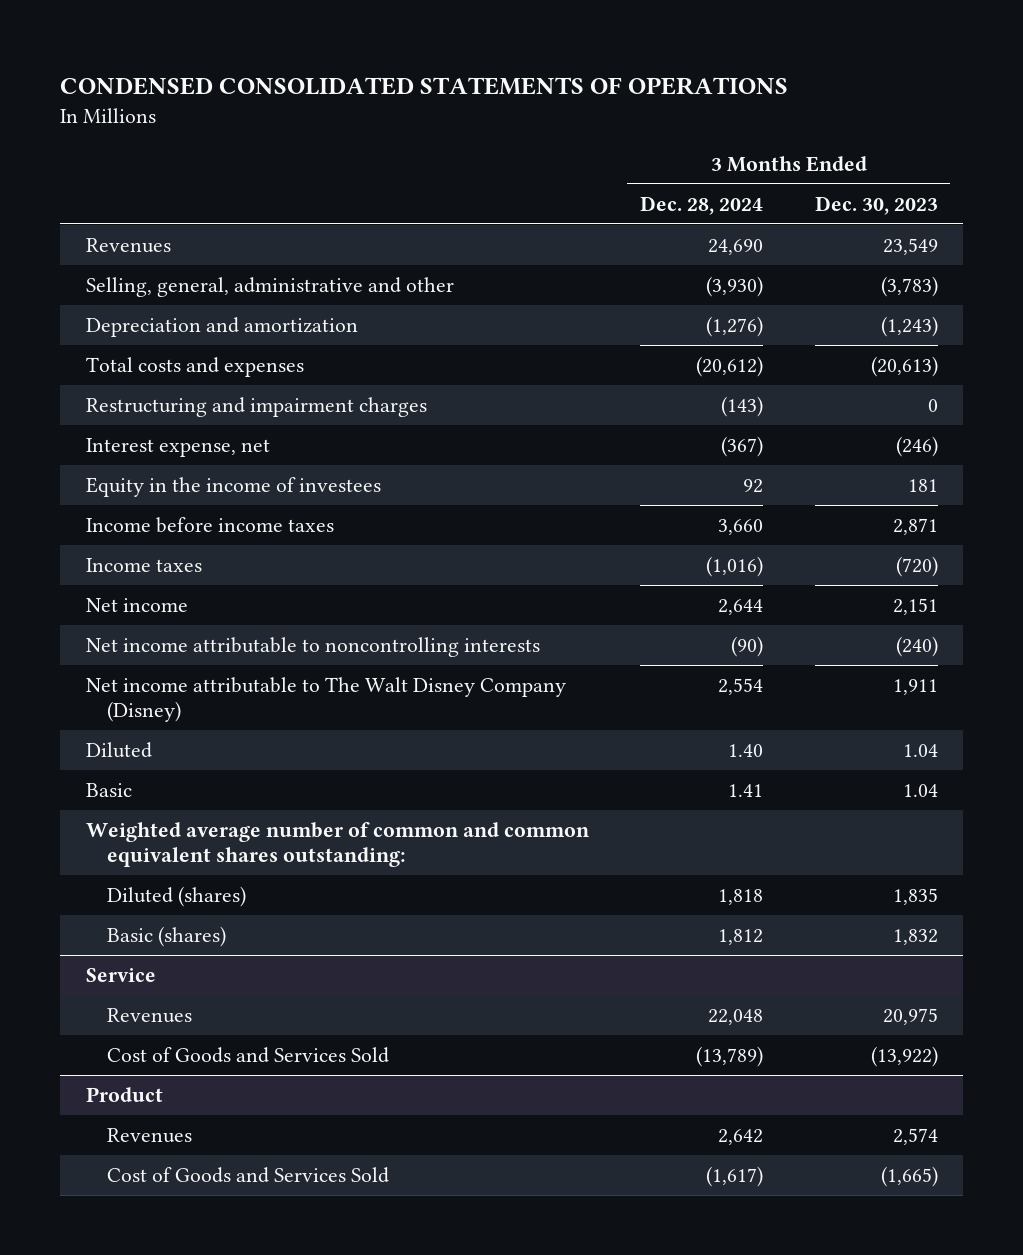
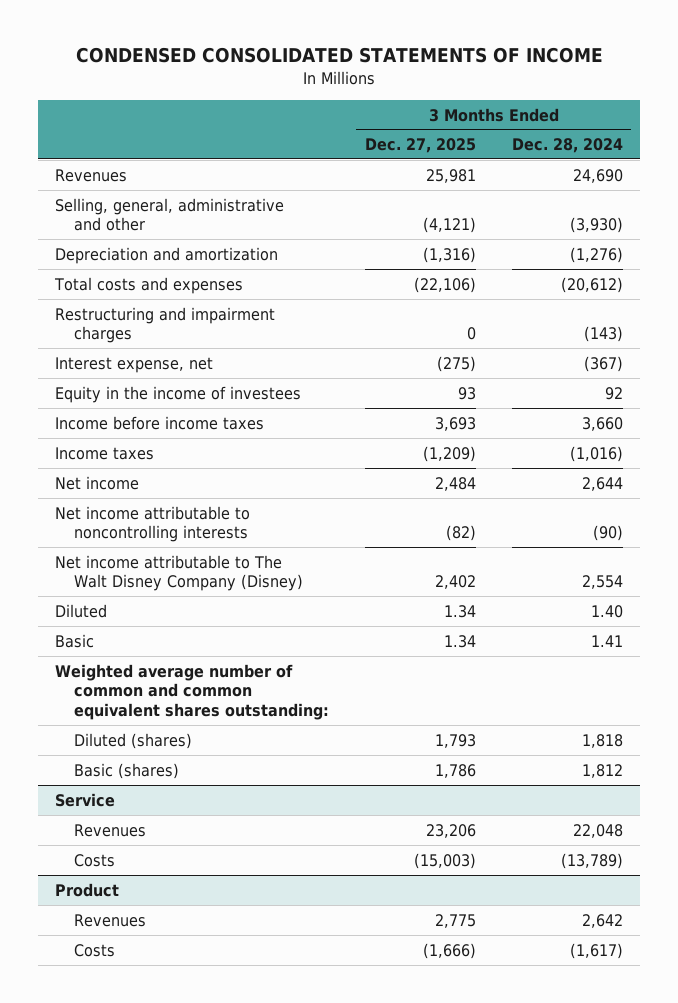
- CONDENSED CONSOLIDATED STATEMENTS OF OPERATIONS
+ CONDENSED CONSOLIDATED STATEMENTS OF INCOME
- | 3 Months Ended Dec. 28, 2024 | 3 Months Ended Dec. 30, 2023
+ | 3 Months Ended Dec. 27, 2025 | 3 Months Ended Dec. 28, 2024
@ Service
- Cost of Goods and Services Sold | (13,789) | (13,922)
+ Costs | (15,003) | (13,789)
@ Product
- Cost of Goods and Services Sold | (1,617) | (1,665)
+ Costs | (1,666) | (1,617)

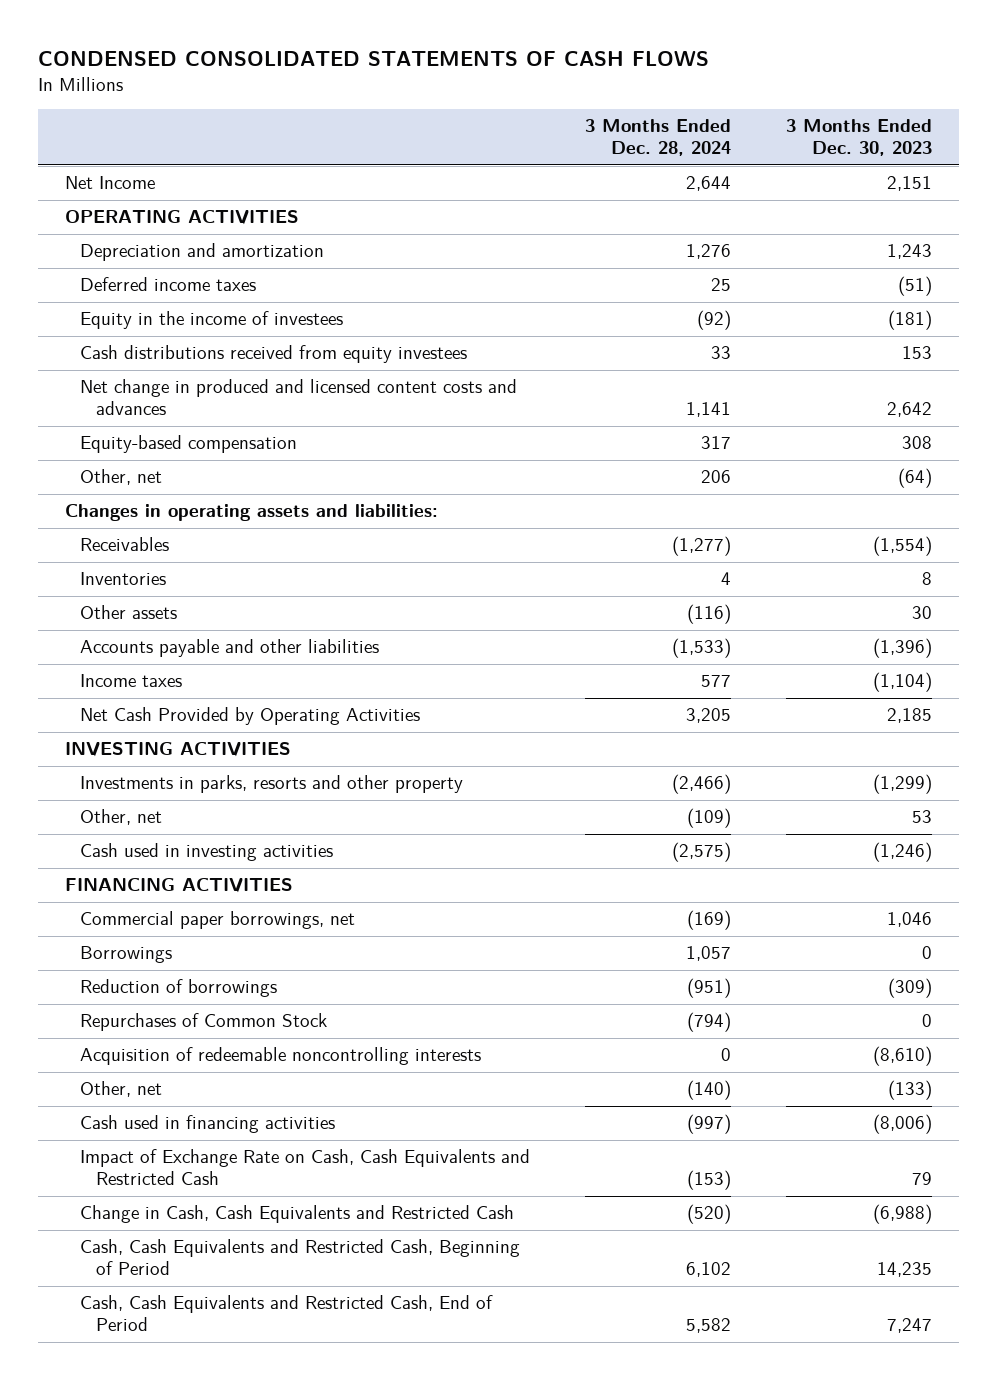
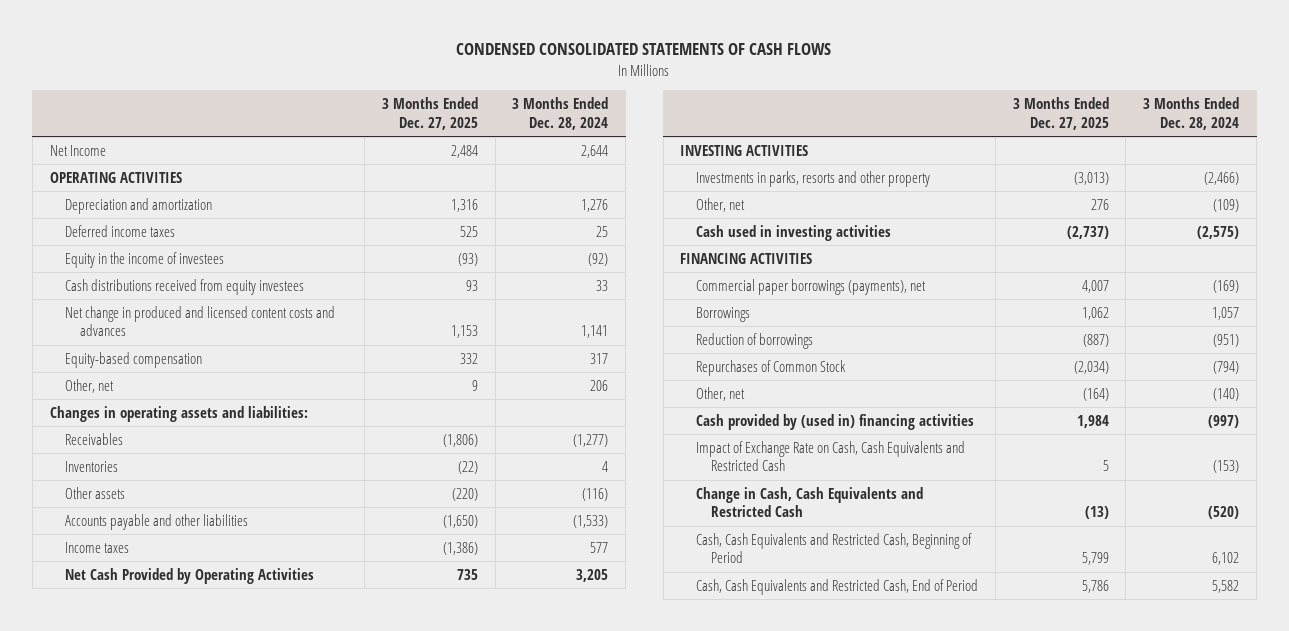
- | 3 Months Ended Dec. 28, 2024 | 3 Months Ended Dec. 30, 2023
+ | 3 Months Ended Dec. 27, 2025 | 3 Months Ended Dec. 28, 2024
- Commercial paper borrowings, net | (169) | 1,046
+ Commercial paper borrowings (payments), net | 4,007 | (169)
- Acquisition of redeemable noncontrolling interests | 0 | (8,610)
- Cash used in financing activities | (997) | (8,006)
+ Cash provided by (used in) financing activities | 1,984 | (997)

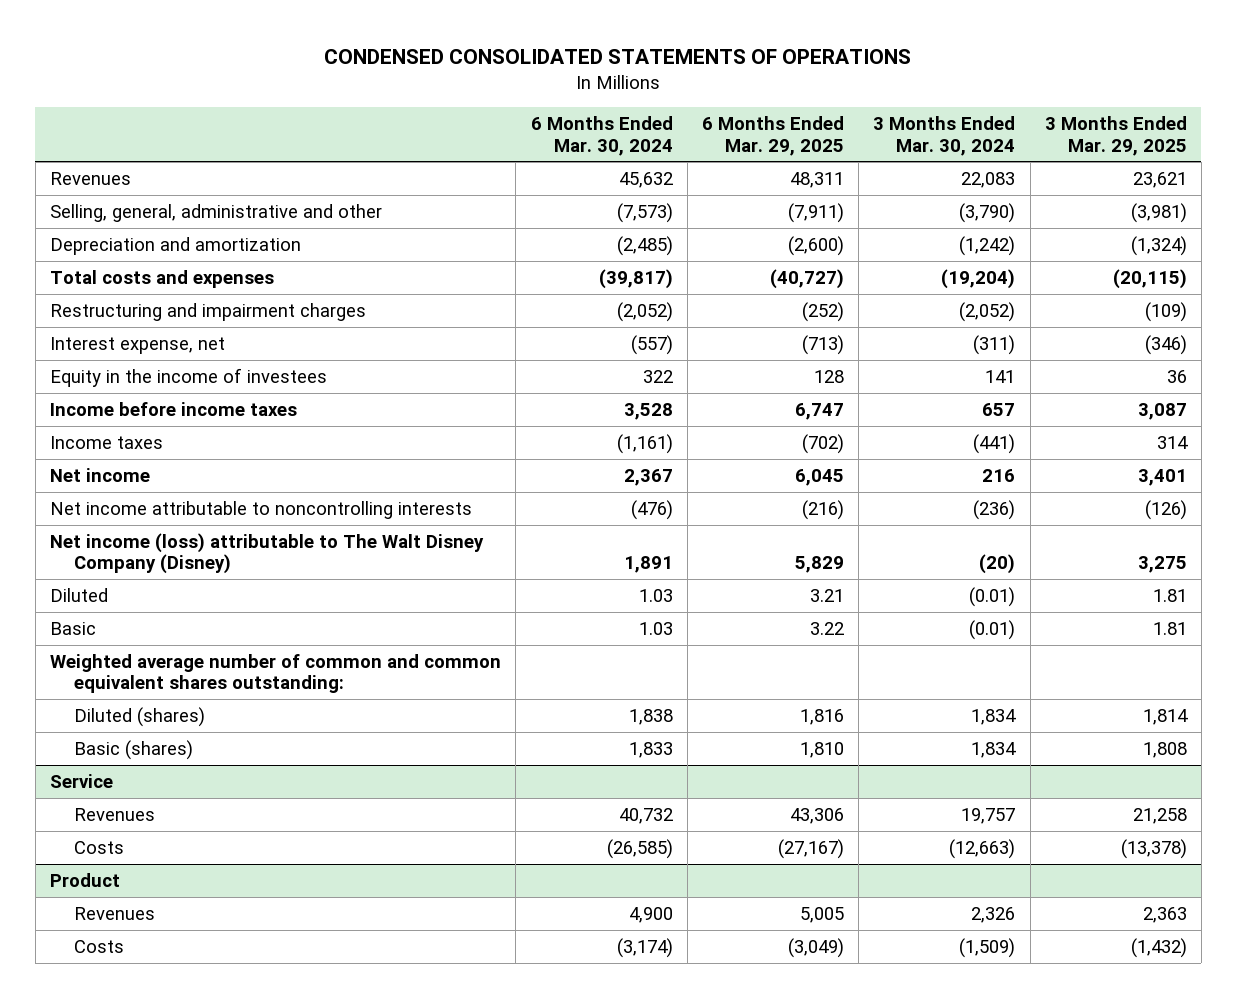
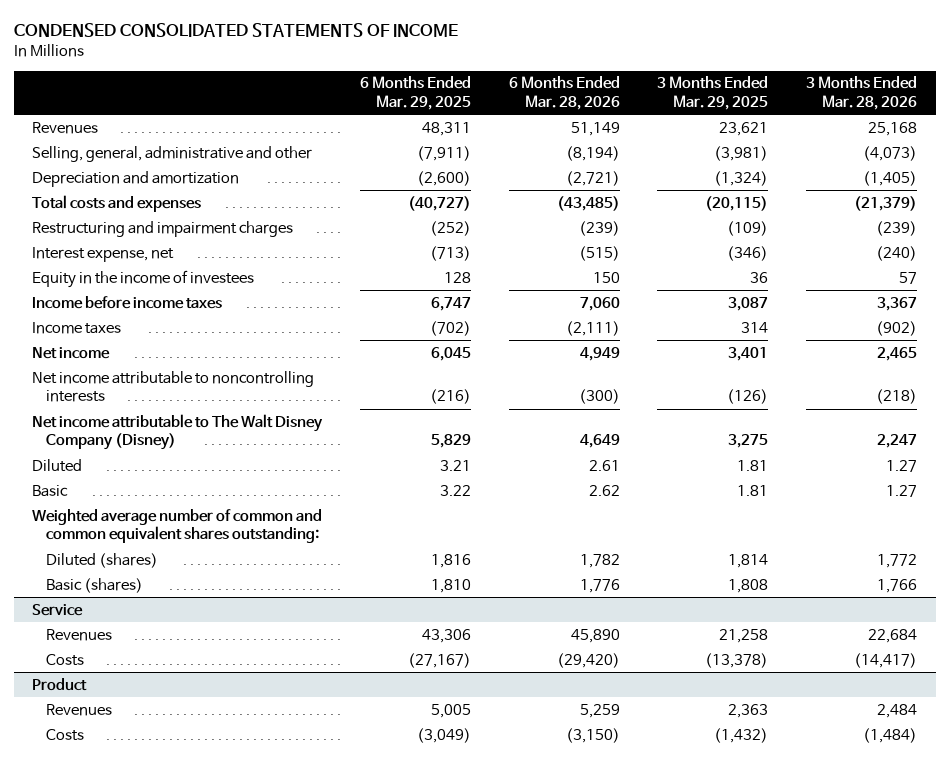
- CONDENSED CONSOLIDATED STATEMENTS OF OPERATIONS
+ CONDENSED CONSOLIDATED STATEMENTS OF INCOME
- | 6 Months Ended Mar. 30, 2024 | 6 Months Ended Mar. 29, 2025 | 3 Months Ended Mar. 30, 2024 | 3 Months Ended Mar. 29, 2025
+ | 6 Months Ended Mar. 29, 2025 | 6 Months Ended Mar. 28, 2026 | 3 Months Ended Mar. 29, 2025 | 3 Months Ended Mar. 28, 2026
- Net income (loss) attributable to The Walt Disney Company (Disney) | 1,891 | 5,829 | (20) | 3,275
+ Net income attributable to The Walt Disney Company (Disney) | 5,829 | 4,649 | 3,275 | 2,247

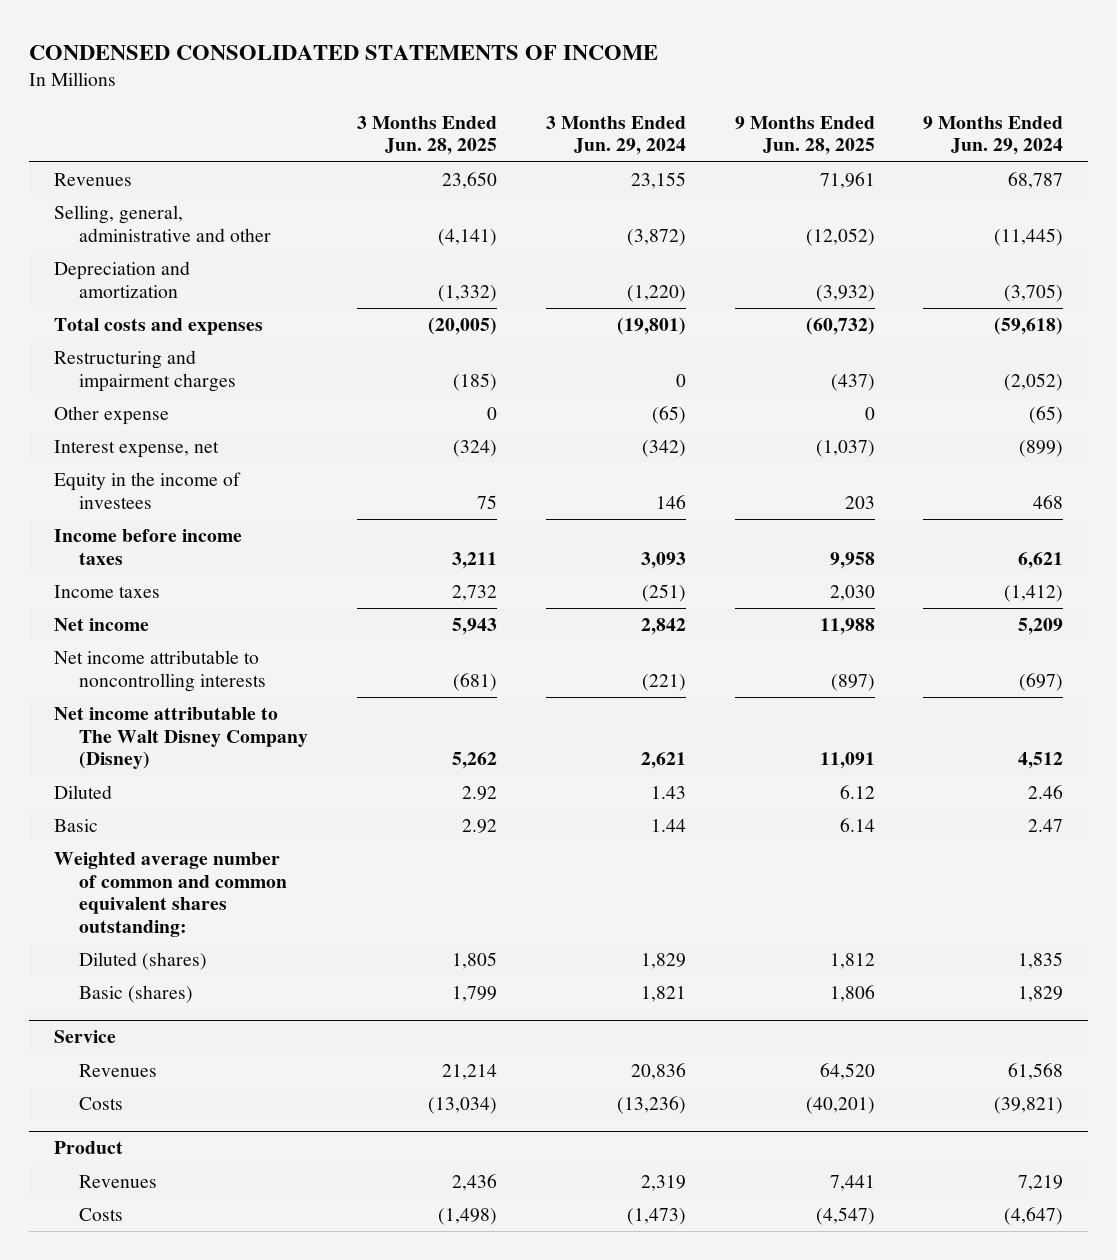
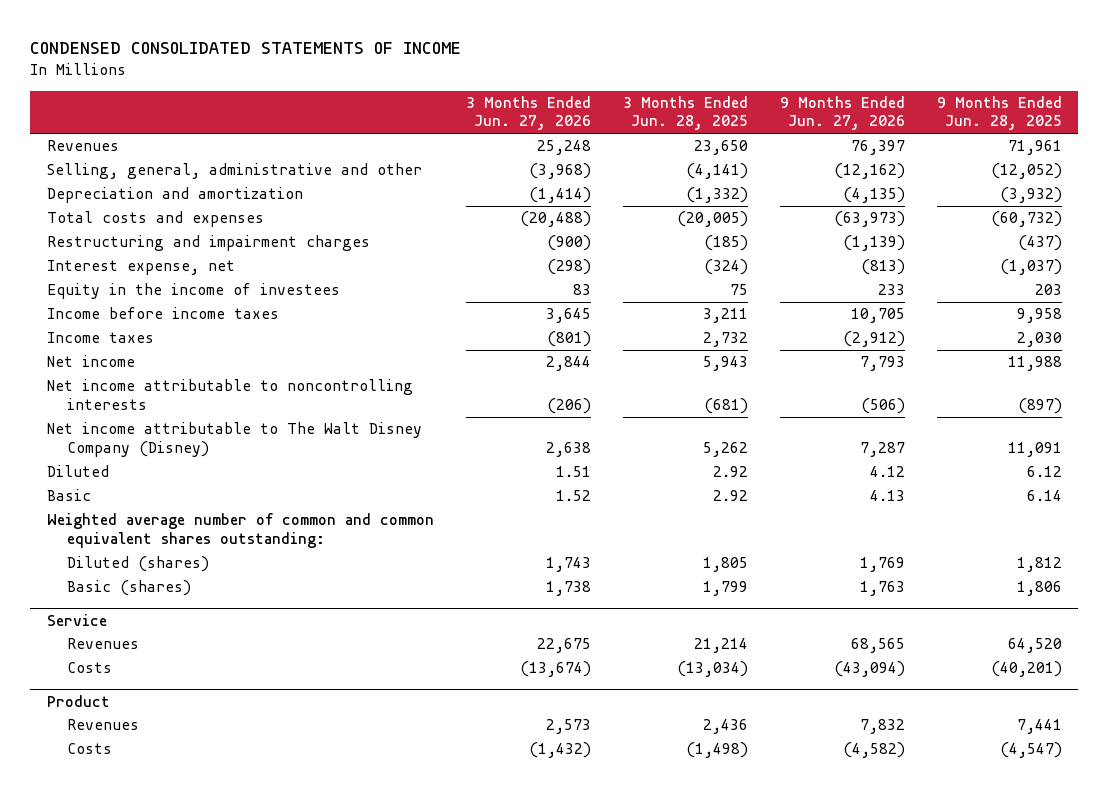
- | 3 Months Ended Jun. 28, 2025 | 3 Months Ended Jun. 29, 2024 | 9 Months Ended Jun. 28, 2025 | 9 Months Ended Jun. 29, 2024
+ | 3 Months Ended Jun. 27, 2026 | 3 Months Ended Jun. 28, 2025 | 9 Months Ended Jun. 27, 2026 | 9 Months Ended Jun. 28, 2025
- Other expense | 0 | (65) | 0 | (65)

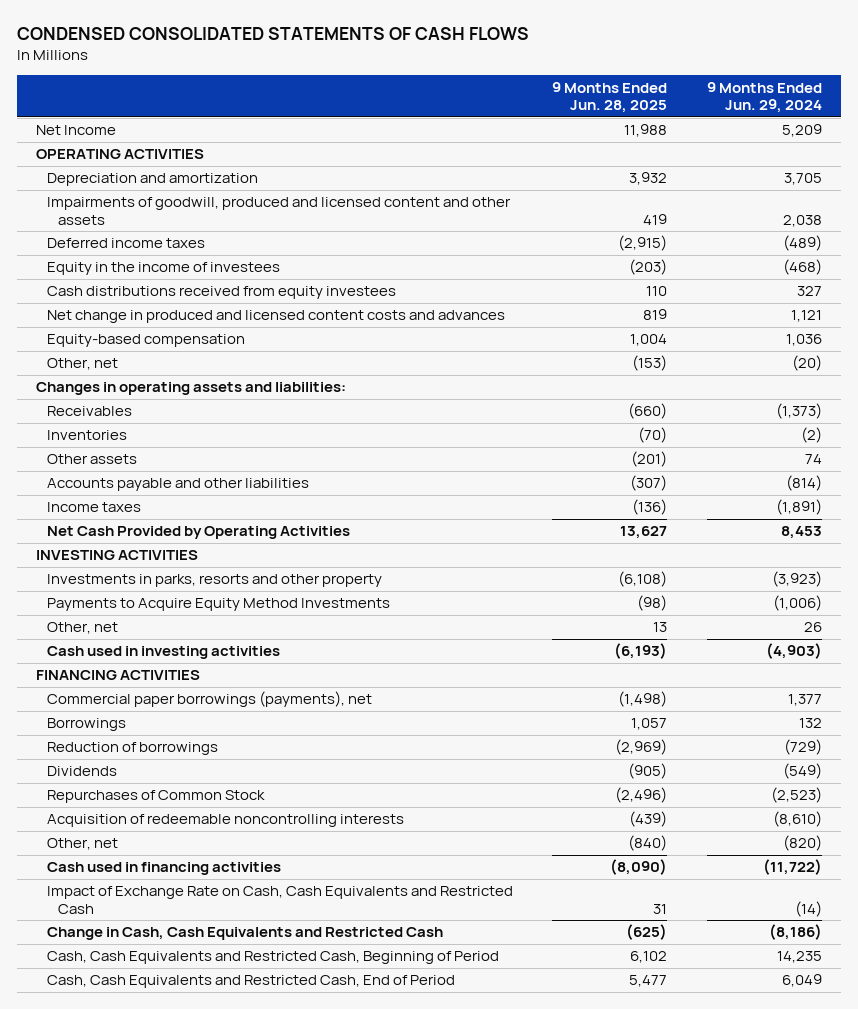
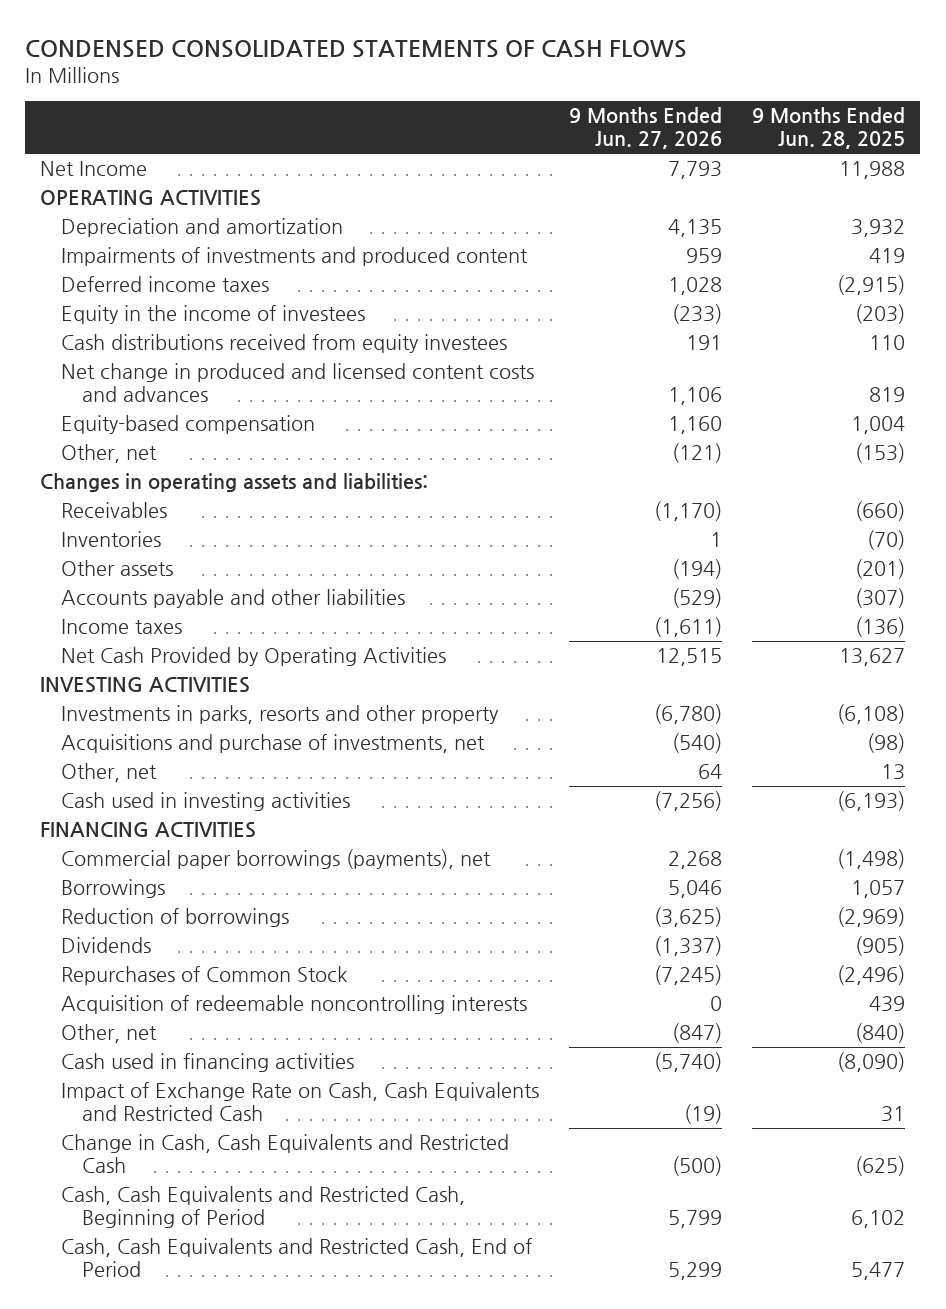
- | 9 Months Ended Jun. 28, 2025 | 9 Months Ended Jun. 29, 2024
+ | 9 Months Ended Jun. 27, 2026 | 9 Months Ended Jun. 28, 2025
- Impairments of goodwill, produced and licensed content and other assets | 419 | 2,038
+ Impairments of investments and produced content | 959 | 419
- Payments to Acquire Equity Method Investments | (98) | (1,006)
+ Acquisitions and purchase of investments, net | (540) | (98)
- Acquisition of redeemable noncontrolling interests | (439) | (8,610)
+ Acquisition of redeemable noncontrolling interests | 0 | 439

